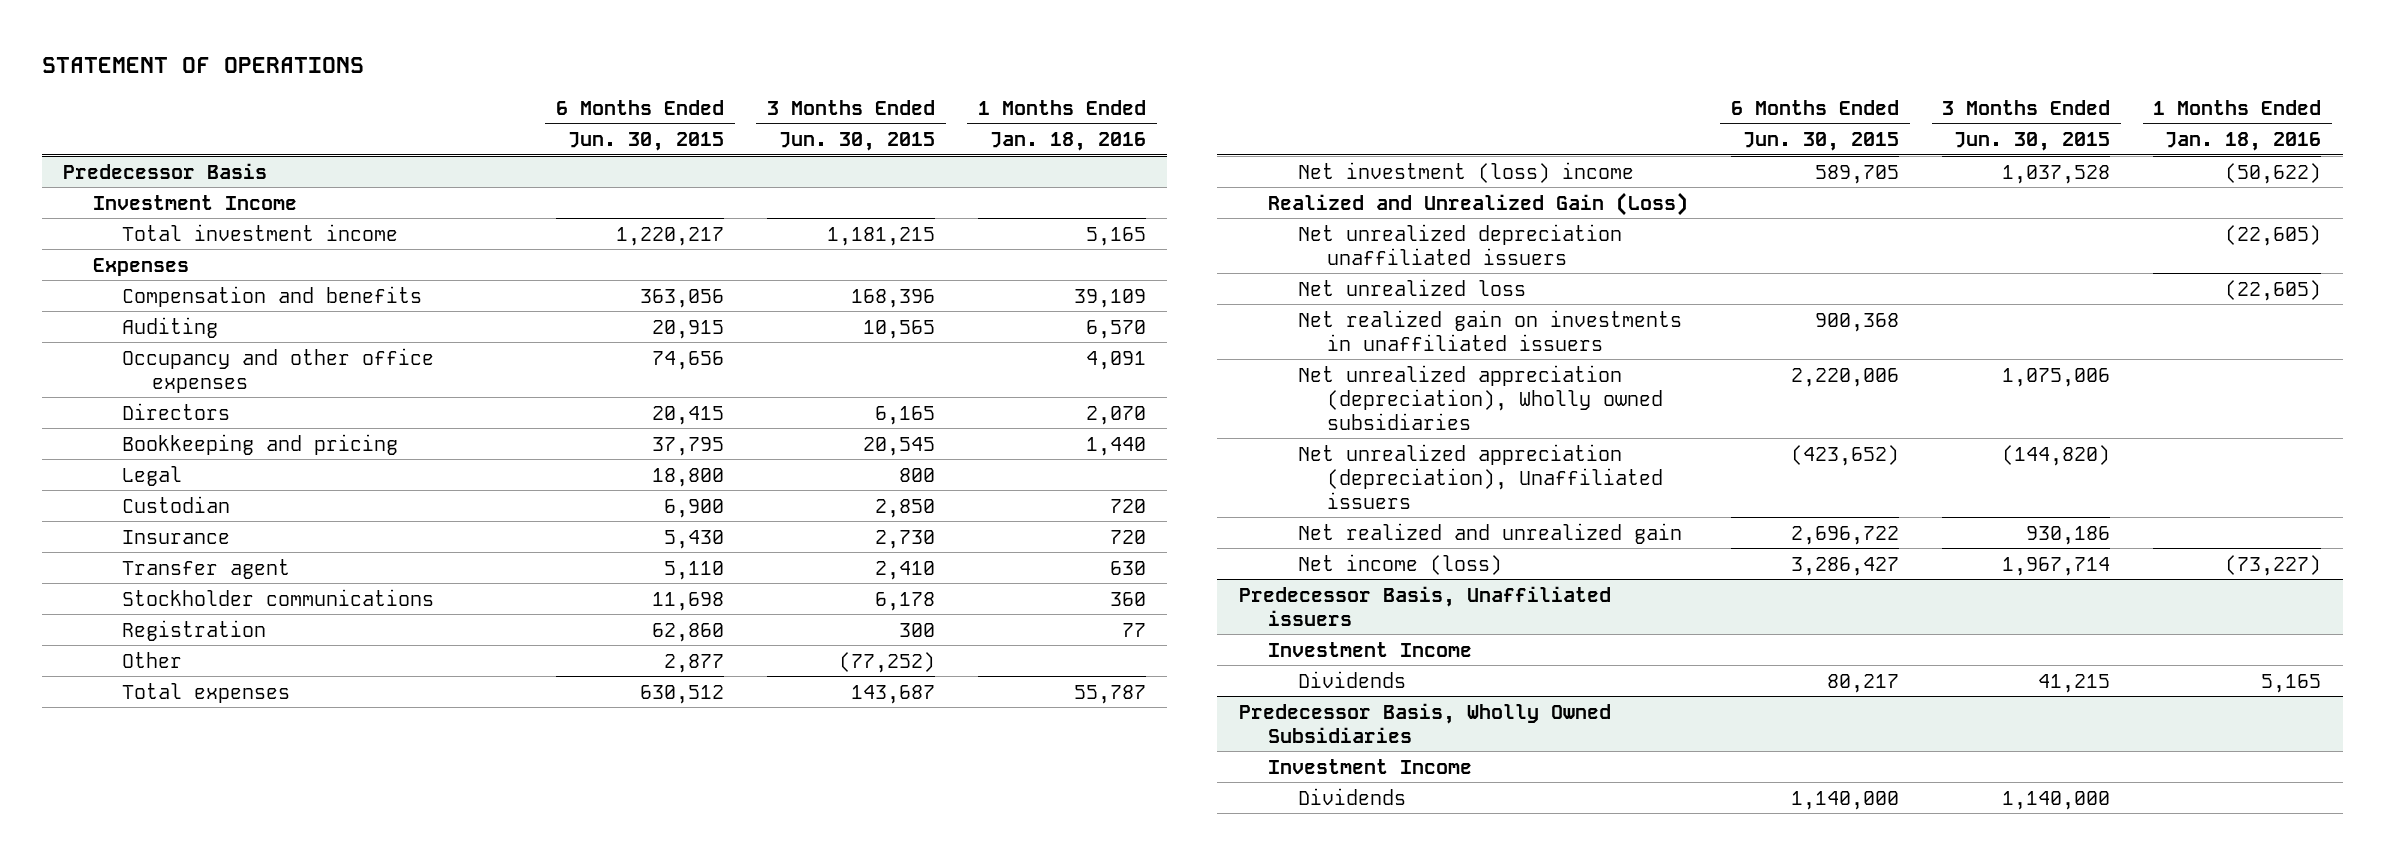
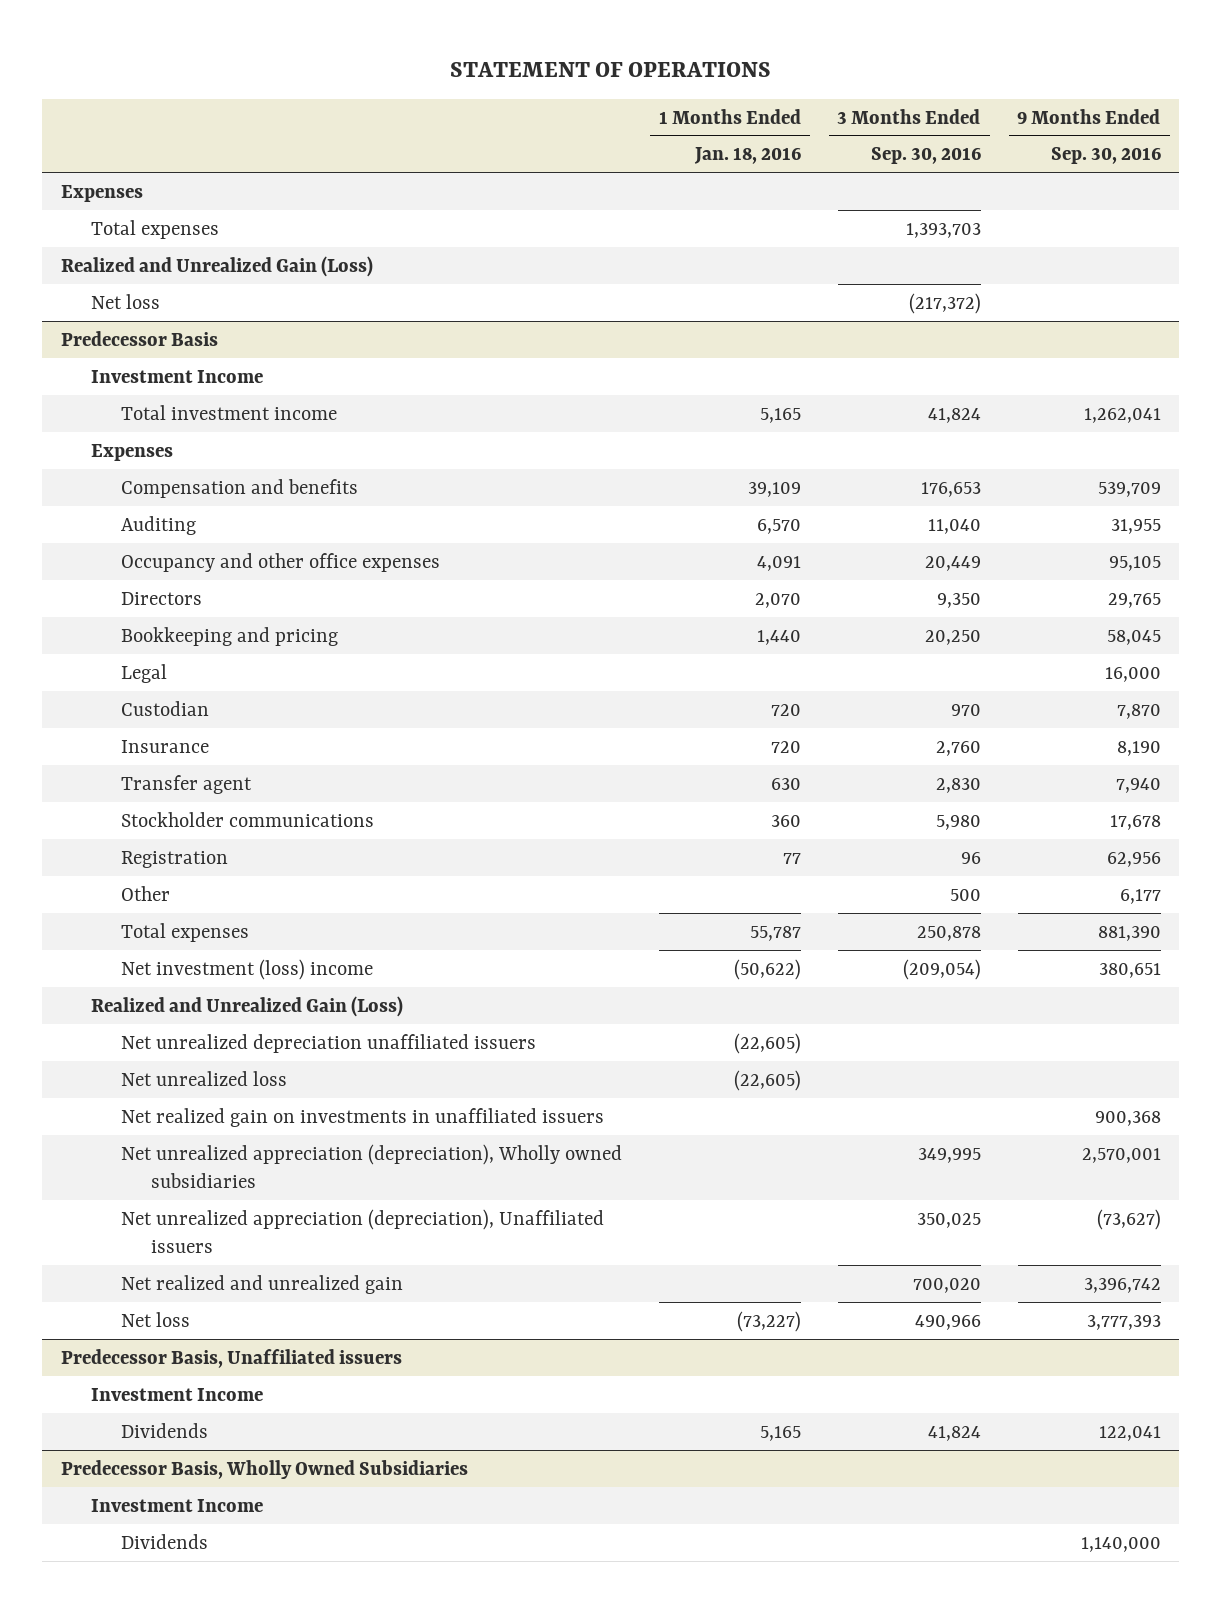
- | 6 Months Ended Jun. 30, 2015 | 3 Months Ended Jun. 30, 2015 | 1 Months Ended Jan. 18, 2016
+ | 1 Months Ended Jan. 18, 2016 | 3 Months Ended Sep. 30, 2016 | 9 Months Ended Sep. 30, 2016
+ Expenses
+ Total expenses | | 1,393,703 |
+ Realized and Unrealized Gain (Loss)
+ Net loss | | (217,372) |
@ Predecessor Basis
- Net income (loss) | 3,286,427 | 1,967,714 | (73,227)
+ Net loss | (73,227) | 490,966 | 3,777,393

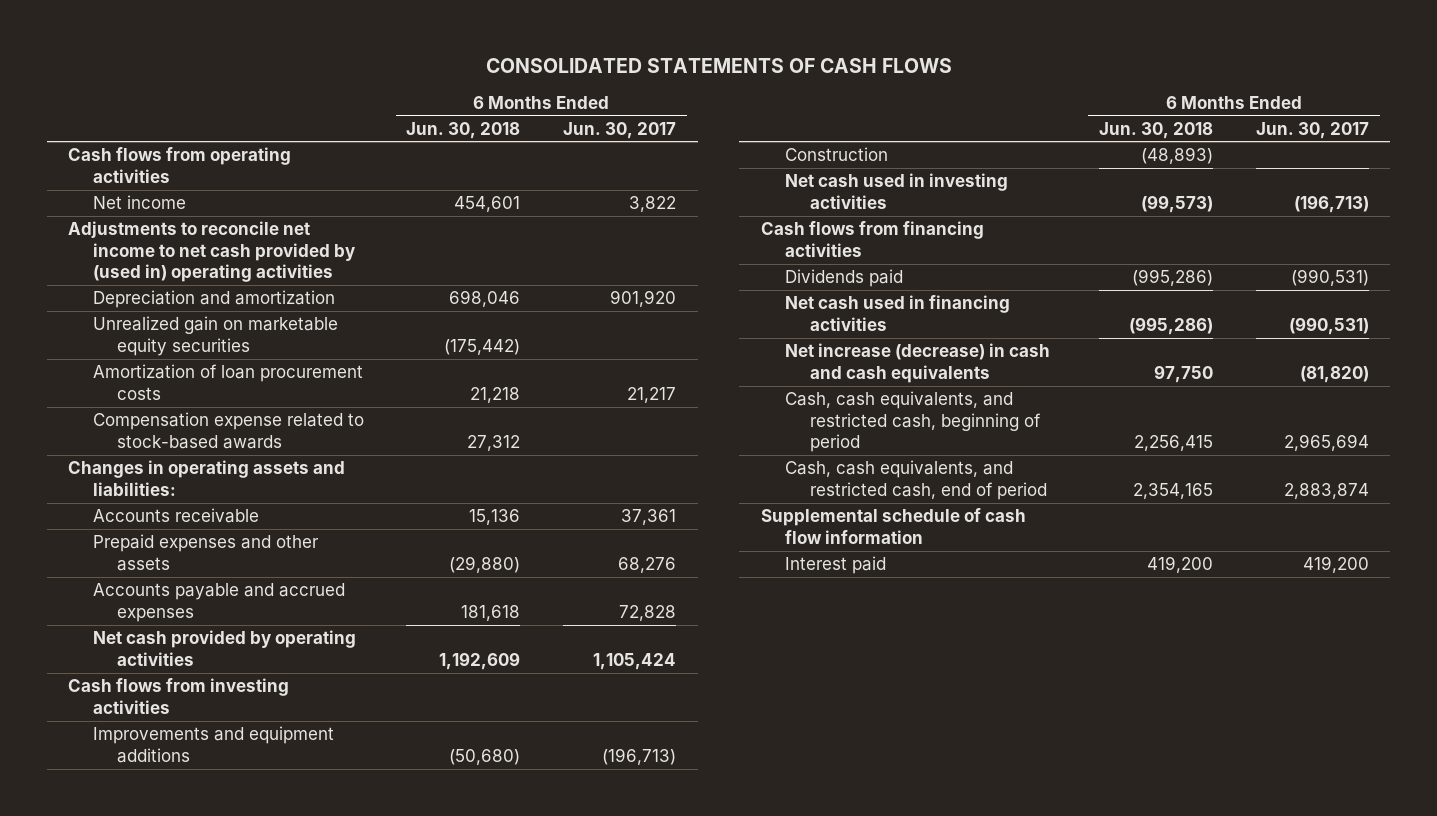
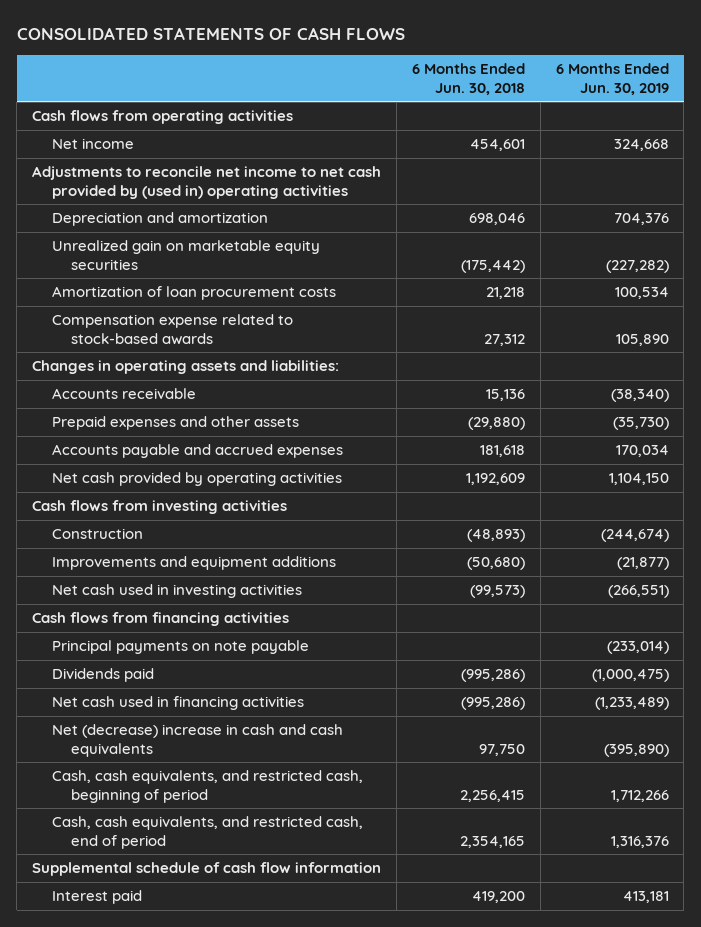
- | 6 Months Ended Jun. 30, 2018 | 6 Months Ended Jun. 30, 2017
+ | 6 Months Ended Jun. 30, 2018 | 6 Months Ended Jun. 30, 2019
moved down: Improvements and equipment additions | (50,680) | (21,877)
+ Principal payments on note payable | | (233,014)
- Net increase (decrease) in cash and cash equivalents | 97,750 | (81,820)
+ Net (decrease) increase in cash and cash equivalents | 97,750 | (395,890)

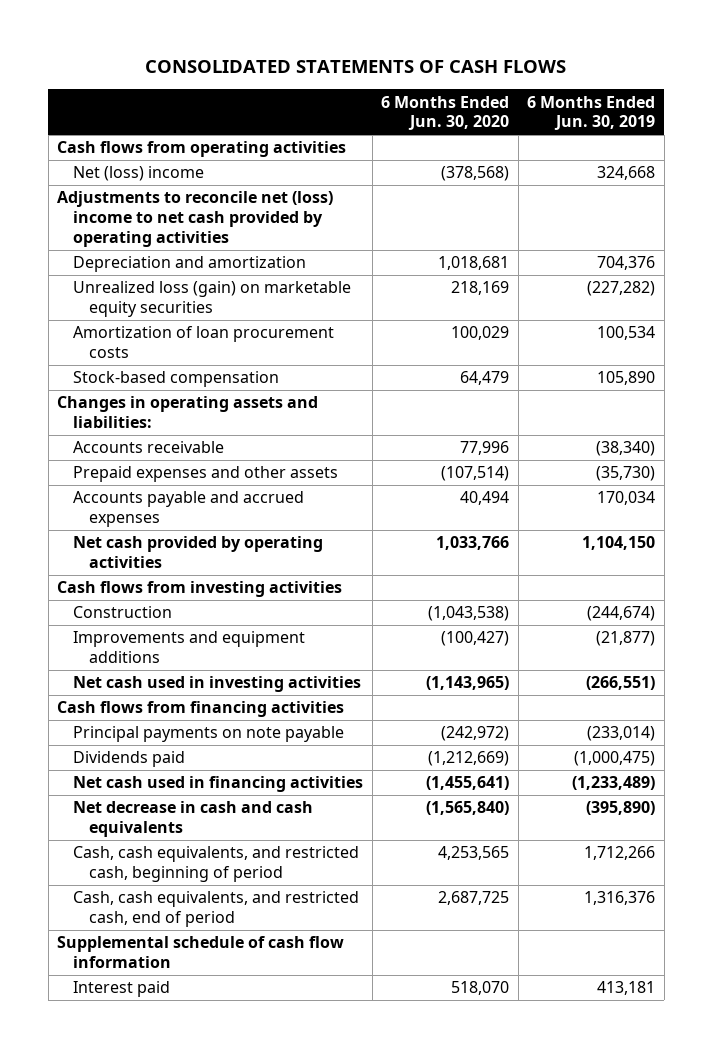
- | 6 Months Ended Jun. 30, 2018 | 6 Months Ended Jun. 30, 2019
+ | 6 Months Ended Jun. 30, 2020 | 6 Months Ended Jun. 30, 2019
- Net income | 454,601 | 324,668
- Adjustments to reconcile net income to net cash provided by (used in) operating activities
+ Net (loss) income | (378,568) | 324,668
+ Adjustments to reconcile net (loss) income to net cash provided by operating activities
- Unrealized gain on marketable equity securities | (175,442) | (227,282)
+ Unrealized loss (gain) on marketable equity securities | 218,169 | (227,282)
- Compensation expense related to stock-based awards | 27,312 | 105,890
+ Stock-based compensation | 64,479 | 105,890
- Net (decrease) increase in cash and cash equivalents | 97,750 | (395,890)
+ Net decrease in cash and cash equivalents | (1,565,840) | (395,890)

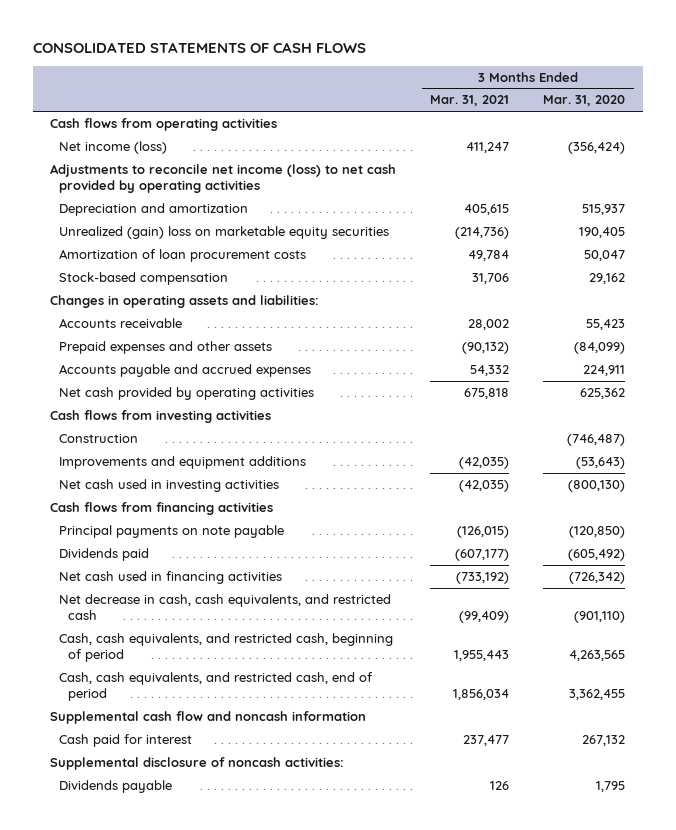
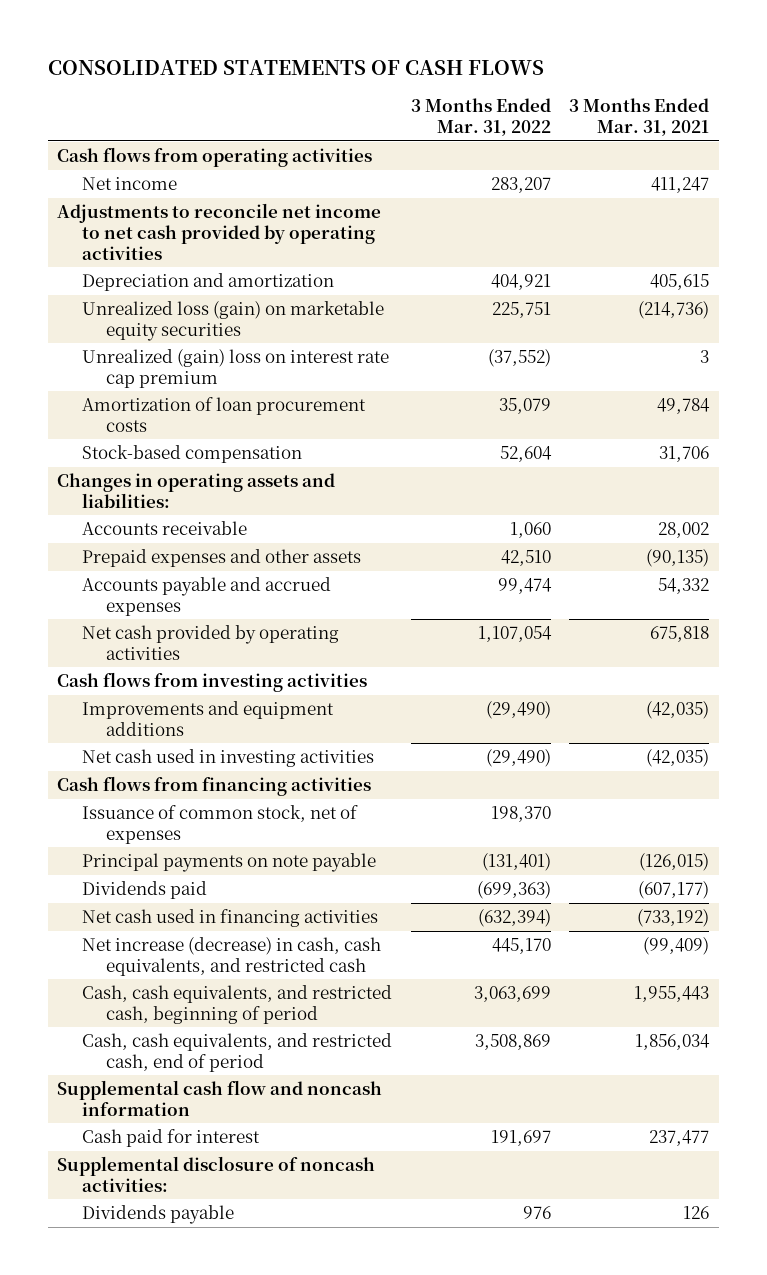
- | 3 Months Ended Mar. 31, 2021 | 3 Months Ended Mar. 31, 2020
+ | 3 Months Ended Mar. 31, 2022 | 3 Months Ended Mar. 31, 2021
- Net income (loss) | 411,247 | (356,424)
- Adjustments to reconcile net income (loss) to net cash provided by operating activities
+ Net income | 283,207 | 411,247
+ Adjustments to reconcile net income to net cash provided by operating activities
- Unrealized (gain) loss on marketable equity securities | (214,736) | 190,405
+ Unrealized loss (gain) on marketable equity securities | 225,751 | (214,736)
+ Unrealized (gain) loss on interest rate cap premium | (37,552) | 3
- Prepaid expenses and other assets | (90,132) | (84,099)
+ Prepaid expenses and other assets | 42,510 | (90,135)
- Construction | | (746,487)
+ Issuance of common stock, net of expenses | 198,370 |
- Net decrease in cash, cash equivalents, and restricted cash | (99,409) | (901,110)
+ Net increase (decrease) in cash, cash equivalents, and restricted cash | 445,170 | (99,409)

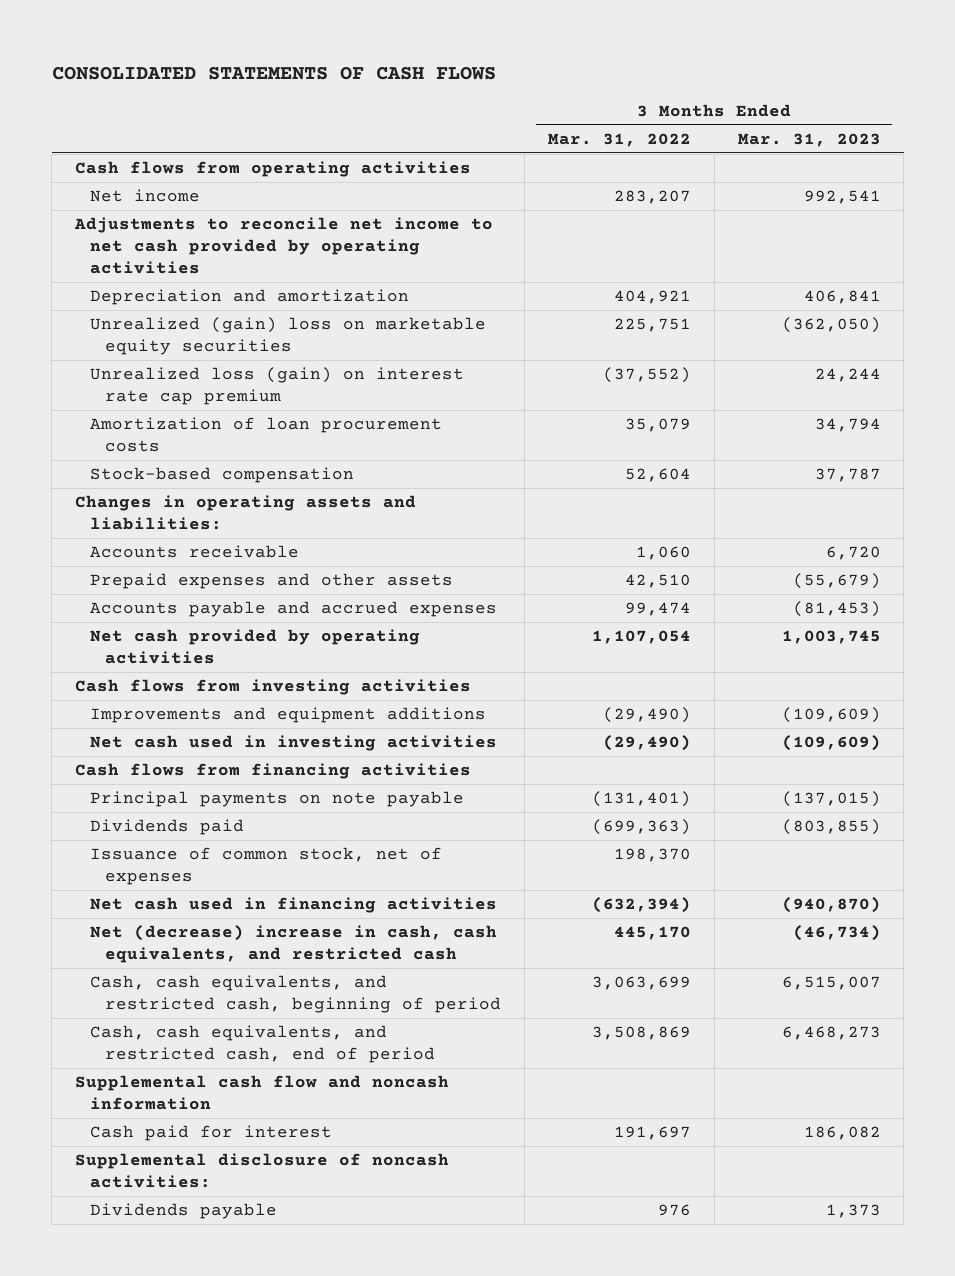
- | 3 Months Ended Mar. 31, 2022 | 3 Months Ended Mar. 31, 2021
+ | 3 Months Ended Mar. 31, 2022 | 3 Months Ended Mar. 31, 2023
- Unrealized loss (gain) on marketable equity securities | 225,751 | (214,736)
- Unrealized (gain) loss on interest rate cap premium | (37,552) | 3
+ Unrealized (gain) loss on marketable equity securities | 225,751 | (362,050)
+ Unrealized loss (gain) on interest rate cap premium | (37,552) | 24,244
moved down: Issuance of common stock, net of expenses | 198,370 |
- Net increase (decrease) in cash, cash equivalents, and restricted cash | 445,170 | (99,409)
+ Net (decrease) increase in cash, cash equivalents, and restricted cash | 445,170 | (46,734)

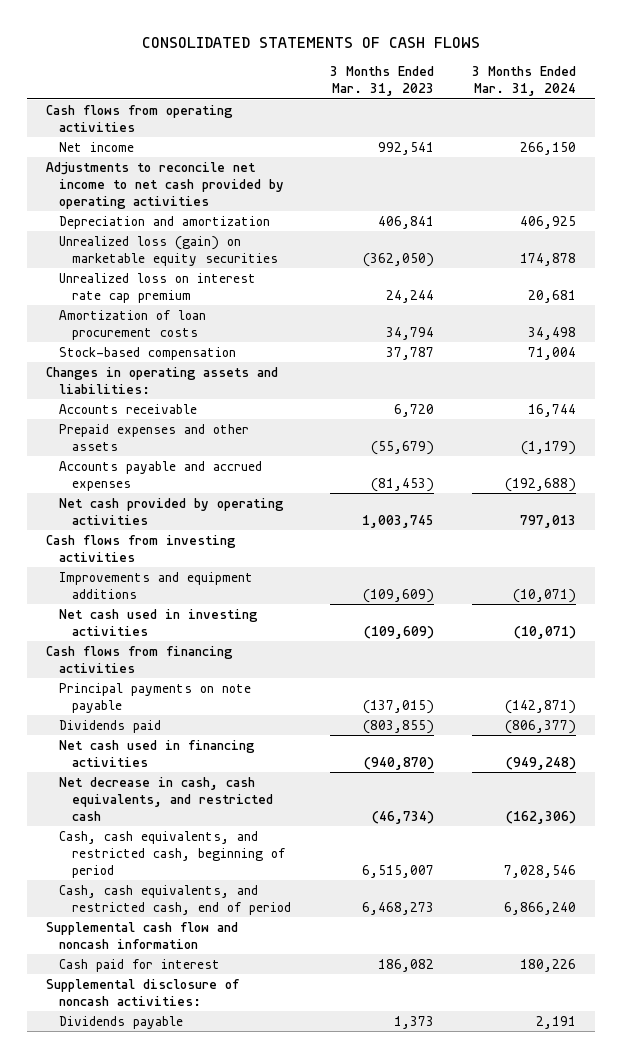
- | 3 Months Ended Mar. 31, 2022 | 3 Months Ended Mar. 31, 2023
+ | 3 Months Ended Mar. 31, 2023 | 3 Months Ended Mar. 31, 2024
- Unrealized (gain) loss on marketable equity securities | 225,751 | (362,050)
- Unrealized loss (gain) on interest rate cap premium | (37,552) | 24,244
+ Unrealized loss (gain) on marketable equity securities | (362,050) | 174,878
+ Unrealized loss on interest rate cap premium | 24,244 | 20,681
- Issuance of common stock, net of expenses | 198,370 |
- Net (decrease) increase in cash, cash equivalents, and restricted cash | 445,170 | (46,734)
+ Net decrease in cash, cash equivalents, and restricted cash | (46,734) | (162,306)

